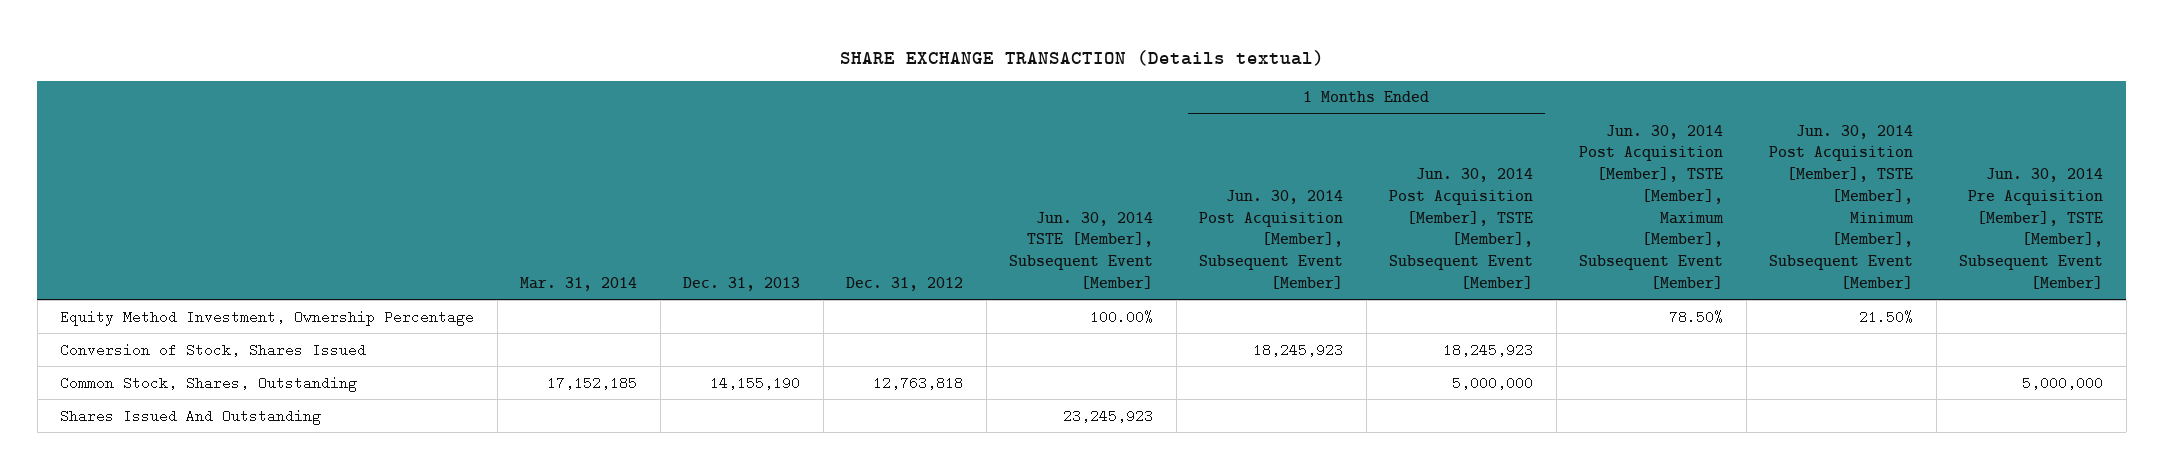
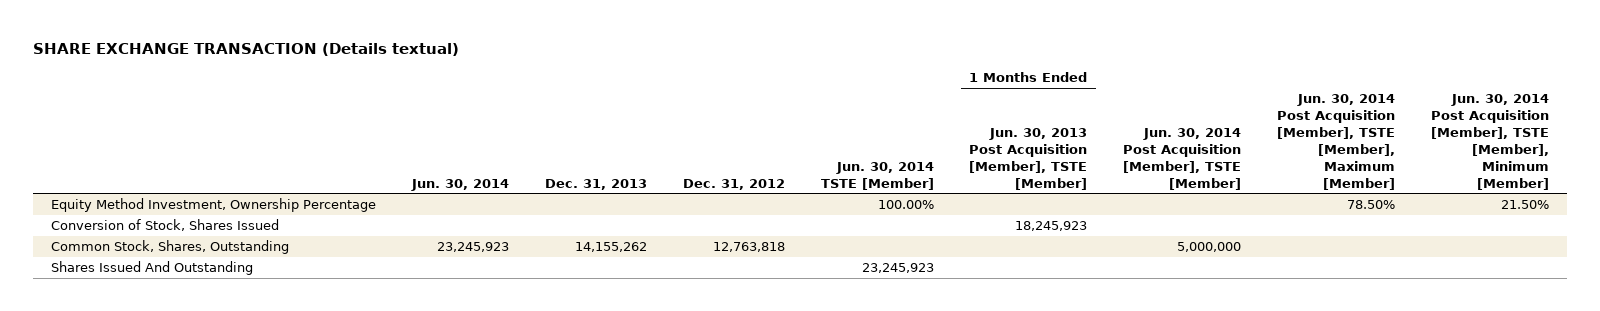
- | Mar. 31, 2014 | Dec. 31, 2013 | Dec. 31, 2012 | Jun. 30, 2014 TSTE [Member], Subsequent Event [Member] | 1 Months Ended Jun. 30, 2014 Post Acquisition [Member], Subsequent Event [Member] | 1 Months Ended Jun. 30, 2014 Post Acquisition [Member], TSTE [Member], Subsequent Event [Member] | Jun. 30, 2014 Post Acquisition [Member], TSTE [Member], Maximum [Member], Subsequent Event [Member] | Jun. 30, 2014 Post Acquisition [Member], TSTE [Member], Minimum [Member], Subsequent Event [Member] | Jun. 30, 2014 Pre Acquisition [Member], TSTE [Member], Subsequent Event [Member]
+ | Jun. 30, 2014 | Dec. 31, 2013 | Dec. 31, 2012 | Jun. 30, 2014 TSTE [Member] | 1 Months Ended Jun. 30, 2013 Post Acquisition [Member], TSTE [Member] | Jun. 30, 2014 Post Acquisition [Member], TSTE [Member] | Jun. 30, 2014 Post Acquisition [Member], TSTE [Member], Maximum [Member] | Jun. 30, 2014 Post Acquisition [Member], TSTE [Member], Minimum [Member]
- Common Stock, Shares, Outstanding | 17,152,185 | 14,155,190 | 12,763,818 | | | 5,000,000 | | | 5,000,000
+ Common Stock, Shares, Outstanding | 23,245,923 | 14,155,262 | 12,763,818 | | | 5,000,000 | |

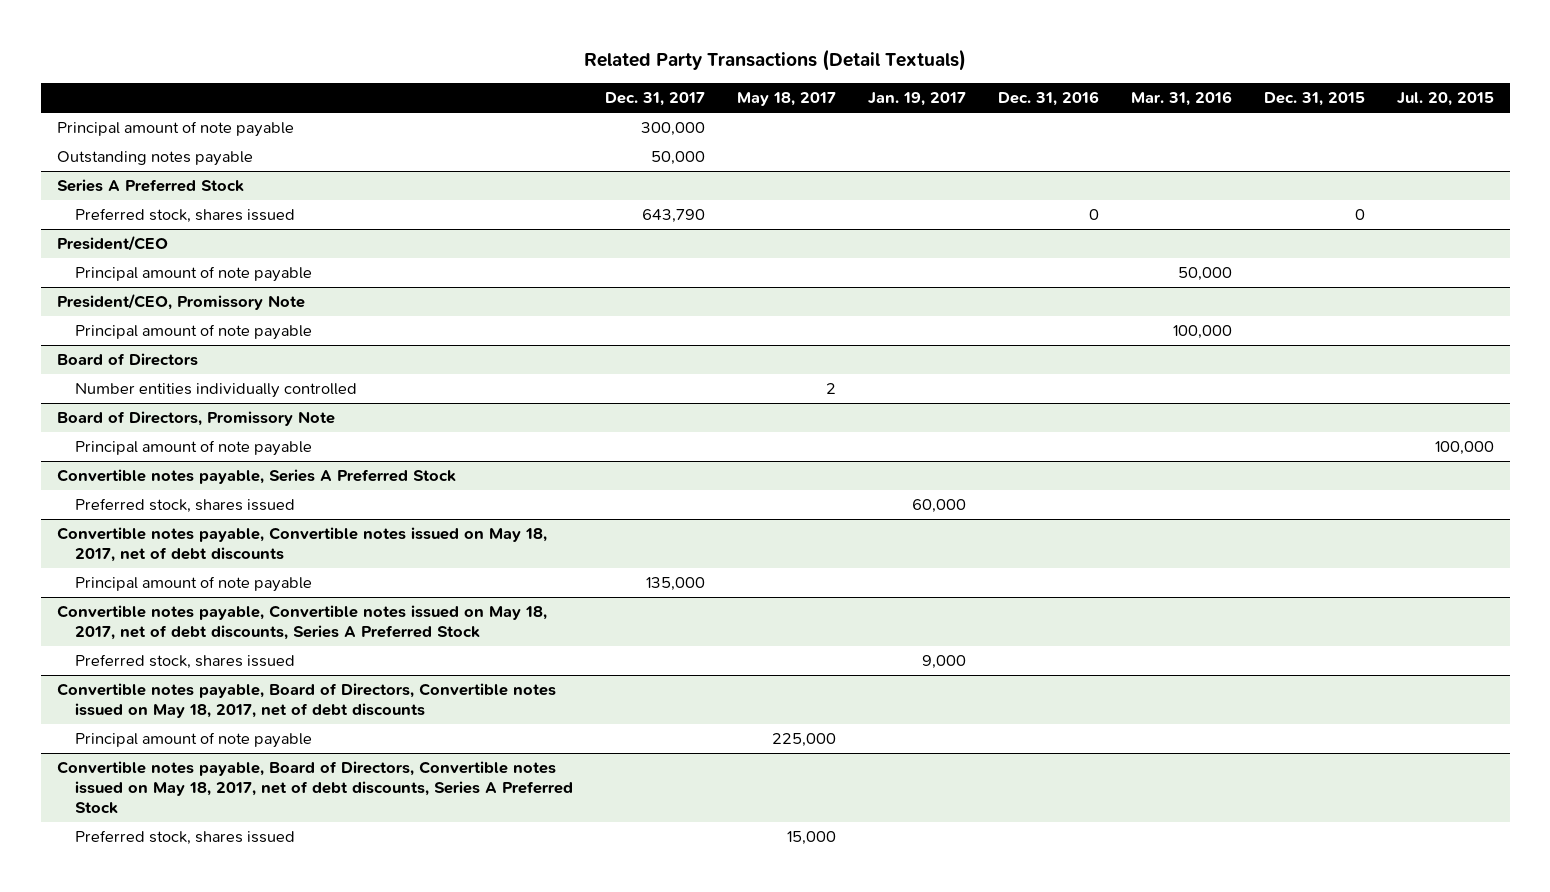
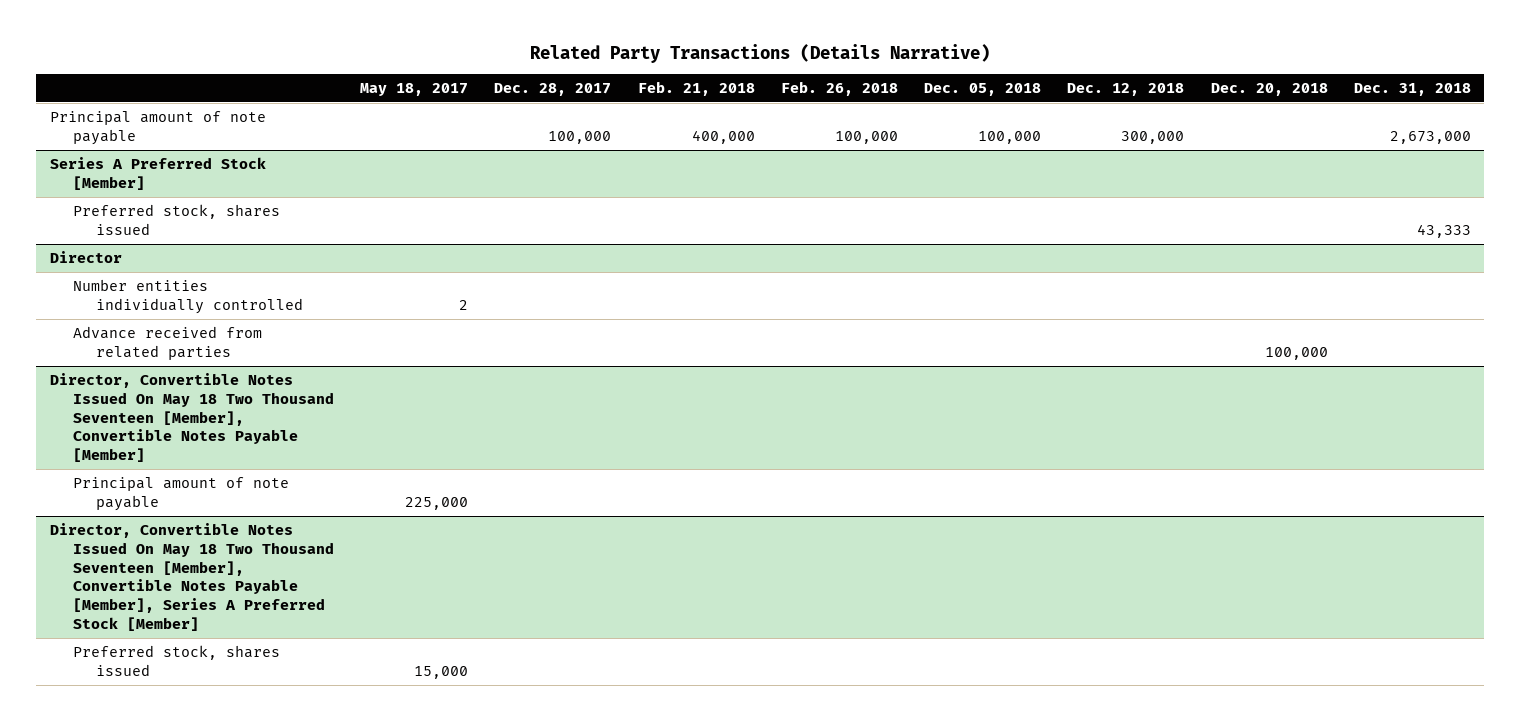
- Related Party Transactions (Detail Textuals)
+ Related Party Transactions (Details Narrative)
- | Dec. 31, 2017 | May 18, 2017 | Jan. 19, 2017 | Dec. 31, 2016 | Mar. 31, 2016 | Dec. 31, 2015 | Jul. 20, 2015
+ | May 18, 2017 | Dec. 28, 2017 | Feb. 21, 2018 | Feb. 26, 2018 | Dec. 05, 2018 | Dec. 12, 2018 | Dec. 20, 2018 | Dec. 31, 2018
- Outstanding notes payable | 50,000 | | | | | |
- Series A Preferred Stock
+ Series A Preferred Stock [Member]
- President/CEO
- Principal amount of note payable | | | | | 50,000 | |
- President/CEO, Promissory Note
- Principal amount of note payable | | | | | 100,000 | |
- Board of Directors
+ Director
- Board of Directors, Promissory Note
- Principal amount of note payable | | | | | | | 100,000
- Convertible notes payable, Series A Preferred Stock
- Preferred stock, shares issued | | | 60,000 | | | |
- Convertible notes payable, Convertible notes issued on May 18, 2017, net of debt discounts
- Principal amount of note payable | 135,000 | | | | | |
- Convertible notes payable, Convertible notes issued on May 18, 2017, net of debt discounts, Series A Preferred Stock
- Preferred stock, shares issued | | | 9,000 | | | |
- Convertible notes payable, Board of Directors, Convertible notes issued on May 18, 2017, net of debt discounts
+ Advance received from related parties | | | | | | | 100,000 |
+ Director, Convertible Notes Issued On May 18 Two Thousand Seventeen [Member], Convertible Notes Payable [Member]
- Convertible notes payable, Board of Directors, Convertible notes issued on May 18, 2017, net of debt discounts, Series A Preferred Stock
+ Director, Convertible Notes Issued On May 18 Two Thousand Seventeen [Member], Convertible Notes Payable [Member], Series A Preferred Stock [Member]

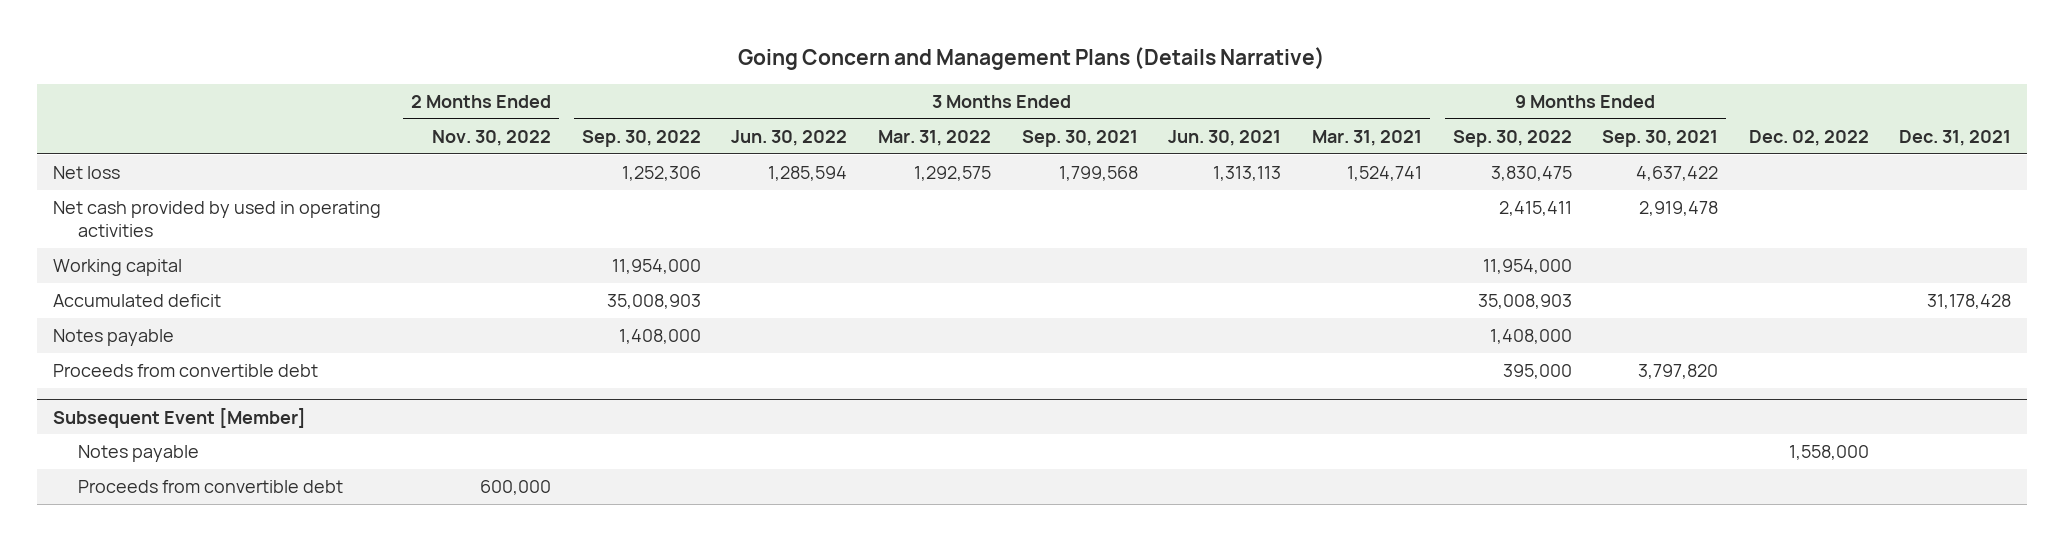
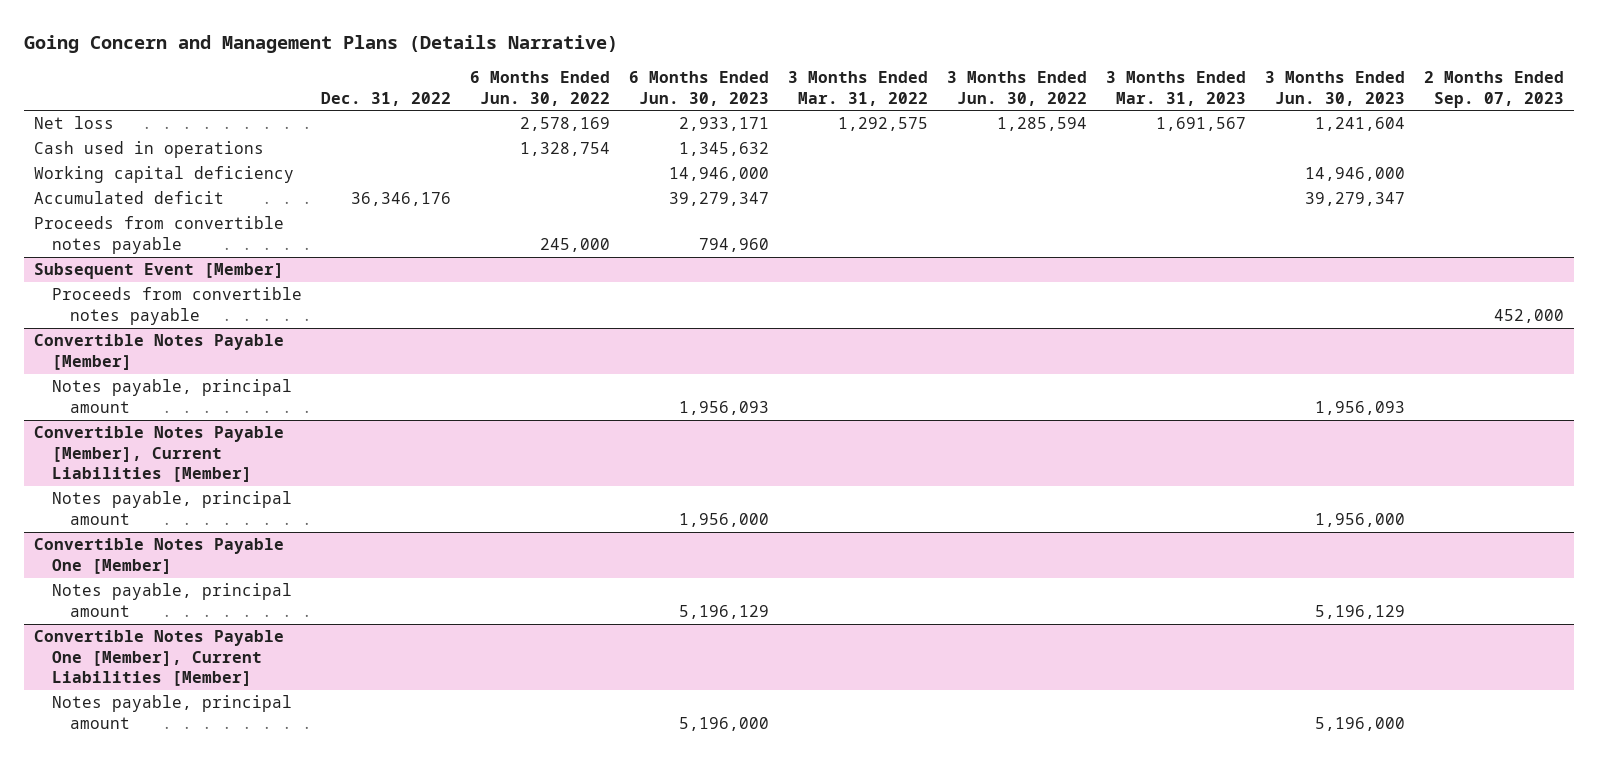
- | 2 Months Ended Nov. 30, 2022 | 3 Months Ended Sep. 30, 2022 | 3 Months Ended Jun. 30, 2022 | 3 Months Ended Mar. 31, 2022 | 3 Months Ended Sep. 30, 2021 | 3 Months Ended Jun. 30, 2021 | 3 Months Ended Mar. 31, 2021 | 9 Months Ended Sep. 30, 2022 | 9 Months Ended Sep. 30, 2021 | Dec. 02, 2022 | Dec. 31, 2021
+ | Dec. 31, 2022 | 6 Months Ended Jun. 30, 2022 | 6 Months Ended Jun. 30, 2023 | 3 Months Ended Mar. 31, 2022 | 3 Months Ended Jun. 30, 2022 | 3 Months Ended Mar. 31, 2023 | 3 Months Ended Jun. 30, 2023 | 2 Months Ended Sep. 07, 2023
- Net cash provided by used in operating activities | | | | | | | | 2,415,411 | 2,919,478 | |
- Working capital | | 11,954,000 | | | | | | 11,954,000 | | |
+ Cash used in operations | | 1,328,754 | 1,345,632 | | | | |
+ Working capital deficiency | | | 14,946,000 | | | | 14,946,000 |
- Notes payable | | 1,408,000 | | | | | | 1,408,000 | | |
- Proceeds from convertible debt | | | | | | | | 395,000 | 3,797,820 | |
+ Proceeds from convertible notes payable | | 245,000 | 794,960 | | | | |
@ Subsequent Event [Member]
- Notes payable | | | | | | | | | | 1,558,000 |
- Proceeds from convertible debt | 600,000 | | | | | | | | | |
+ Proceeds from convertible notes payable | | | | | | | | 452,000
+ Convertible Notes Payable [Member]
+ Notes payable, principal amount | | | 1,956,093 | | | | 1,956,093 |
+ Convertible Notes Payable [Member], Current Liabilities [Member]
+ Notes payable, principal amount | | | 1,956,000 | | | | 1,956,000 |
+ Convertible Notes Payable One [Member]
+ Notes payable, principal amount | | | 5,196,129 | | | | 5,196,129 |
+ Convertible Notes Payable One [Member], Current Liabilities [Member]
+ Notes payable, principal amount | | | 5,196,000 | | | | 5,196,000 |

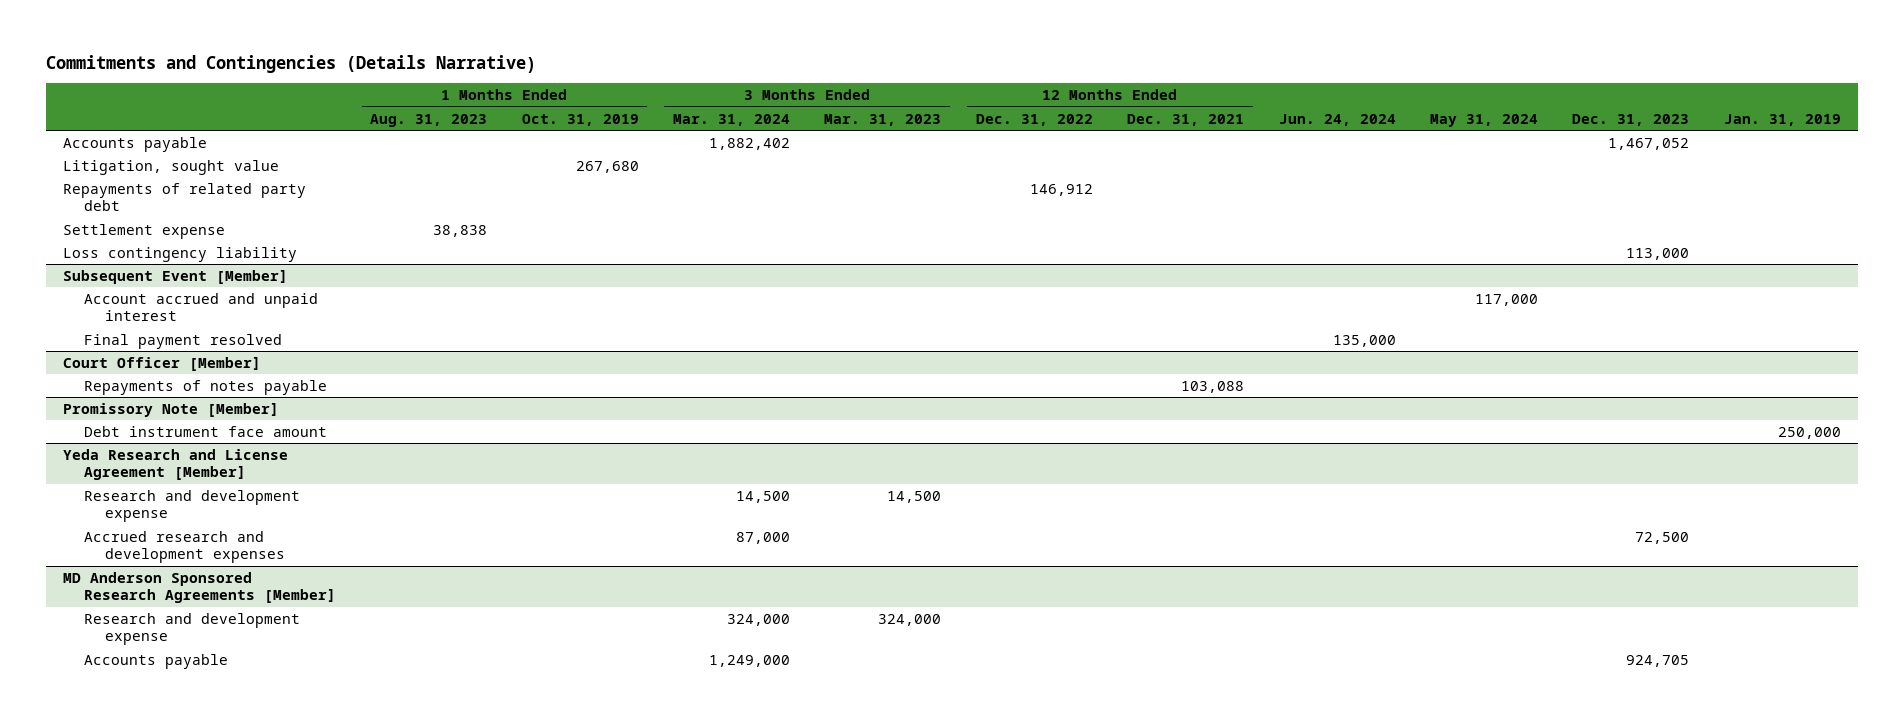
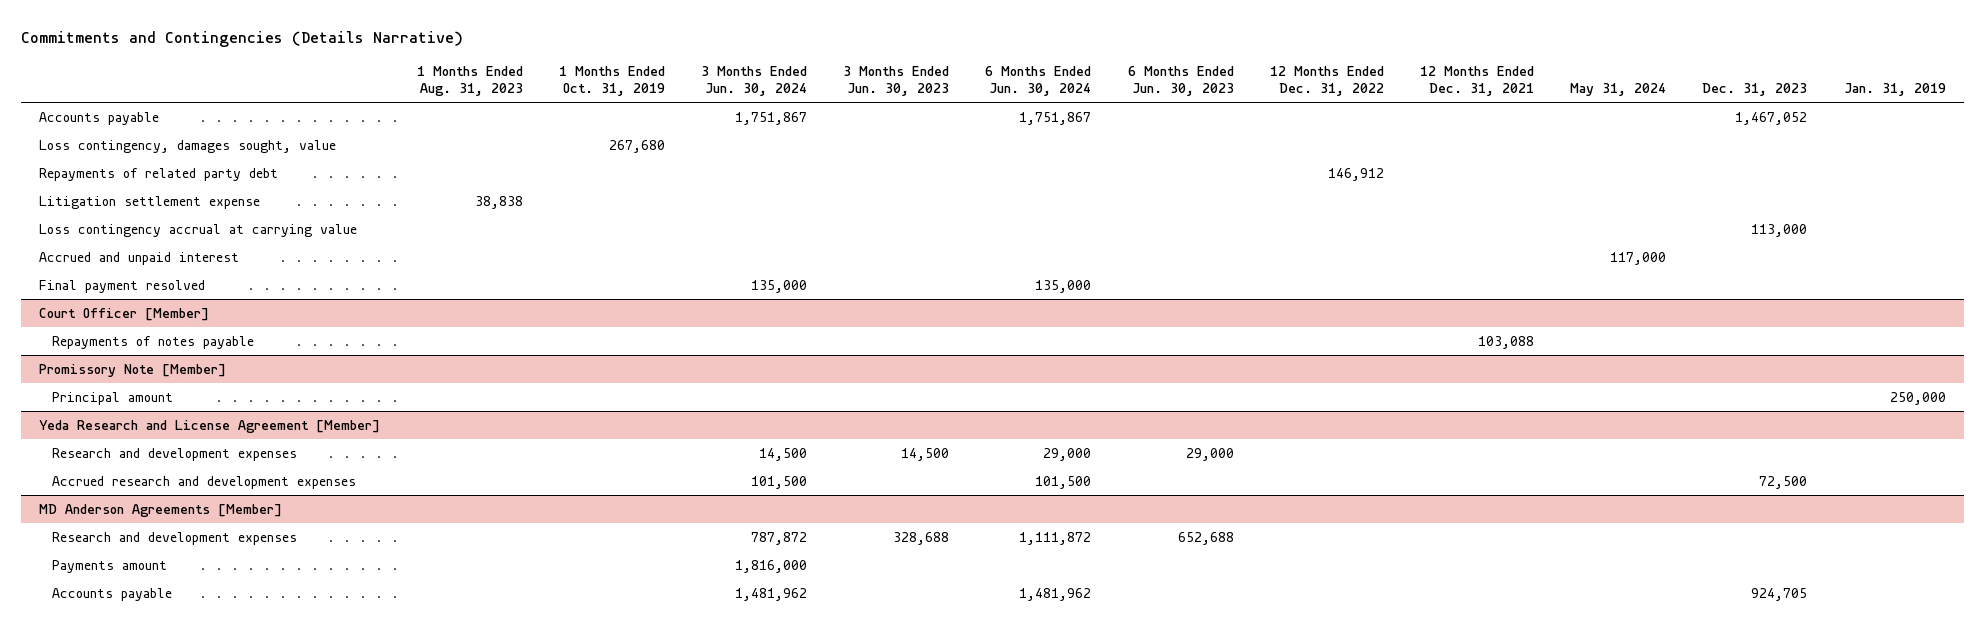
- | 1 Months Ended Aug. 31, 2023 | 1 Months Ended Oct. 31, 2019 | 3 Months Ended Mar. 31, 2024 | 3 Months Ended Mar. 31, 2023 | 12 Months Ended Dec. 31, 2022 | 12 Months Ended Dec. 31, 2021 | Jun. 24, 2024 | May 31, 2024 | Dec. 31, 2023 | Jan. 31, 2019
+ | 1 Months Ended Aug. 31, 2023 | 1 Months Ended Oct. 31, 2019 | 3 Months Ended Jun. 30, 2024 | 3 Months Ended Jun. 30, 2023 | 6 Months Ended Jun. 30, 2024 | 6 Months Ended Jun. 30, 2023 | 12 Months Ended Dec. 31, 2022 | 12 Months Ended Dec. 31, 2021 | May 31, 2024 | Dec. 31, 2023 | Jan. 31, 2019
- Litigation, sought value | | 267,680 | | | | | | | |
+ Loss contingency, damages sought, value | | 267,680 | | | | | | | | |
- Settlement expense | 38,838 | | | | | | | | |
- Loss contingency liability | | | | | | | | | 113,000 |
- Subsequent Event [Member]
- Account accrued and unpaid interest | | | | | | | | 117,000 | |
- Final payment resolved | | | | | | | 135,000 | | |
+ Litigation settlement expense | 38,838 | | | | | | | | | |
+ Loss contingency accrual at carrying value | | | | | | | | | | 113,000 |
+ Accrued and unpaid interest | | | | | | | | | 117,000 | |
+ Final payment resolved | | | 135,000 | | 135,000 | | | | | |
@ Promissory Note [Member]
- Debt instrument face amount | | | | | | | | | | 250,000
+ Principal amount | | | | | | | | | | | 250,000
@ Yeda Research and License Agreement [Member]
- Research and development expense | | | 14,500 | 14,500 | | | | | |
+ Research and development expenses | | | 14,500 | 14,500 | 29,000 | 29,000 | | | | |
- MD Anderson Sponsored Research Agreements [Member]
- Research and development expense | | | 324,000 | 324,000 | | | | | |
+ MD Anderson Agreements [Member]
+ Research and development expenses | | | 787,872 | 328,688 | 1,111,872 | 652,688 | | | | |
+ Payments amount | | | 1,816,000 | | | | | | | |

